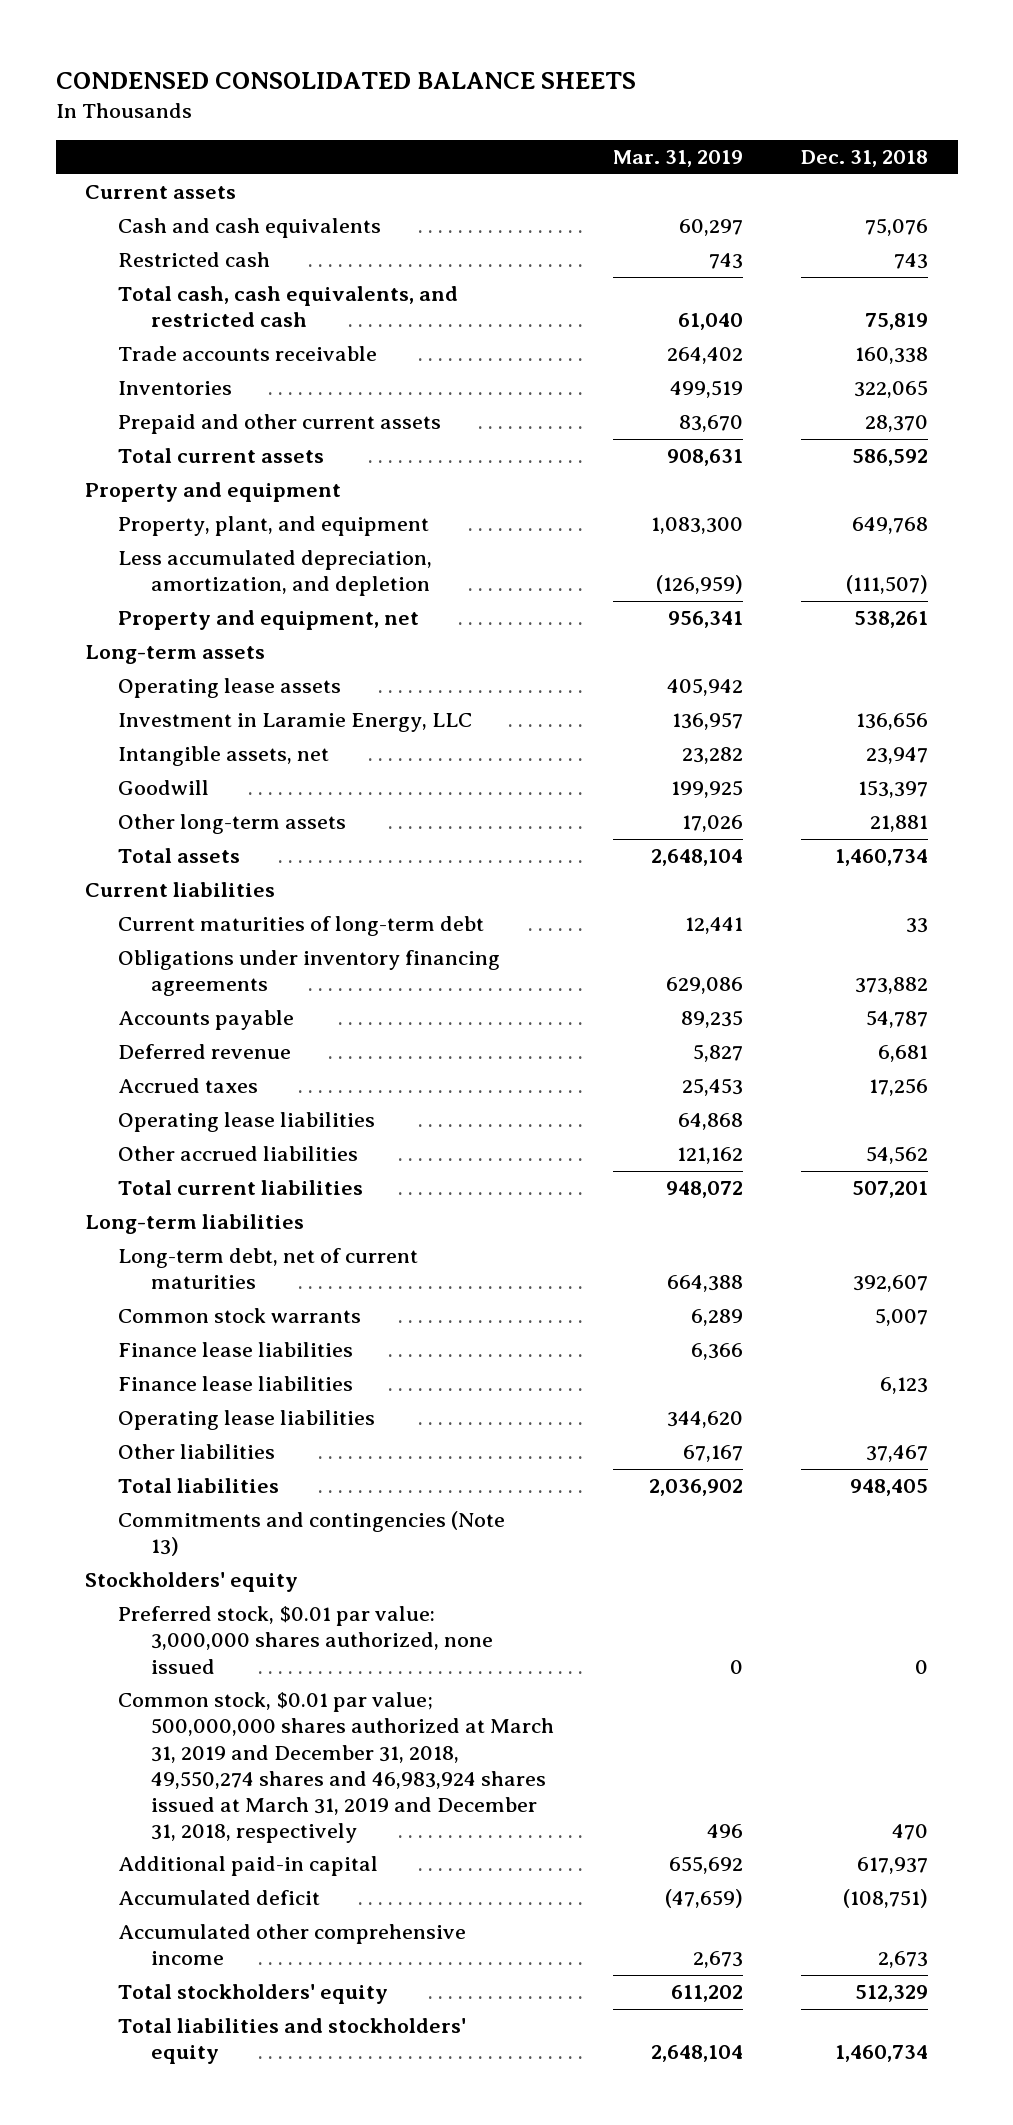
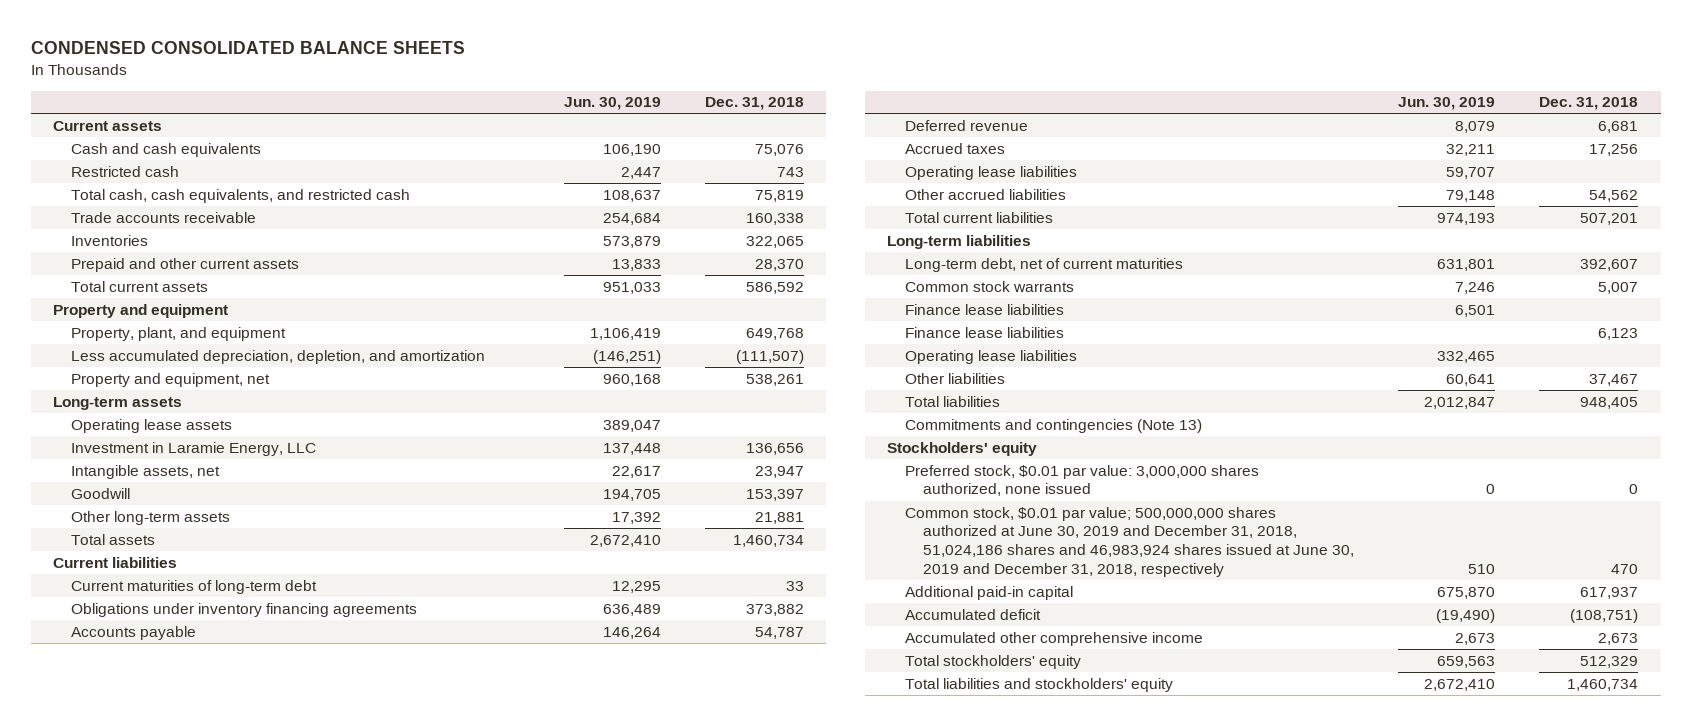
- | Mar. 31, 2019 | Dec. 31, 2018
+ | Jun. 30, 2019 | Dec. 31, 2018
- Less accumulated depreciation, amortization, and depletion | (126,959) | (111,507)
+ Less accumulated depreciation, depletion, and amortization | (146,251) | (111,507)
- Common stock, $0.01 par value; 500,000,000 shares authorized at March 31, 2019 and December 31, 2018, 49,550,274 shares and 46,983,924 shares issued at March 31, 2019 and December 31, 2018, respectively | 496 | 470
+ Common stock, $0.01 par value; 500,000,000 shares authorized at June 30, 2019 and December 31, 2018, 51,024,186 shares and 46,983,924 shares issued at June 30, 2019 and December 31, 2018, respectively | 510 | 470

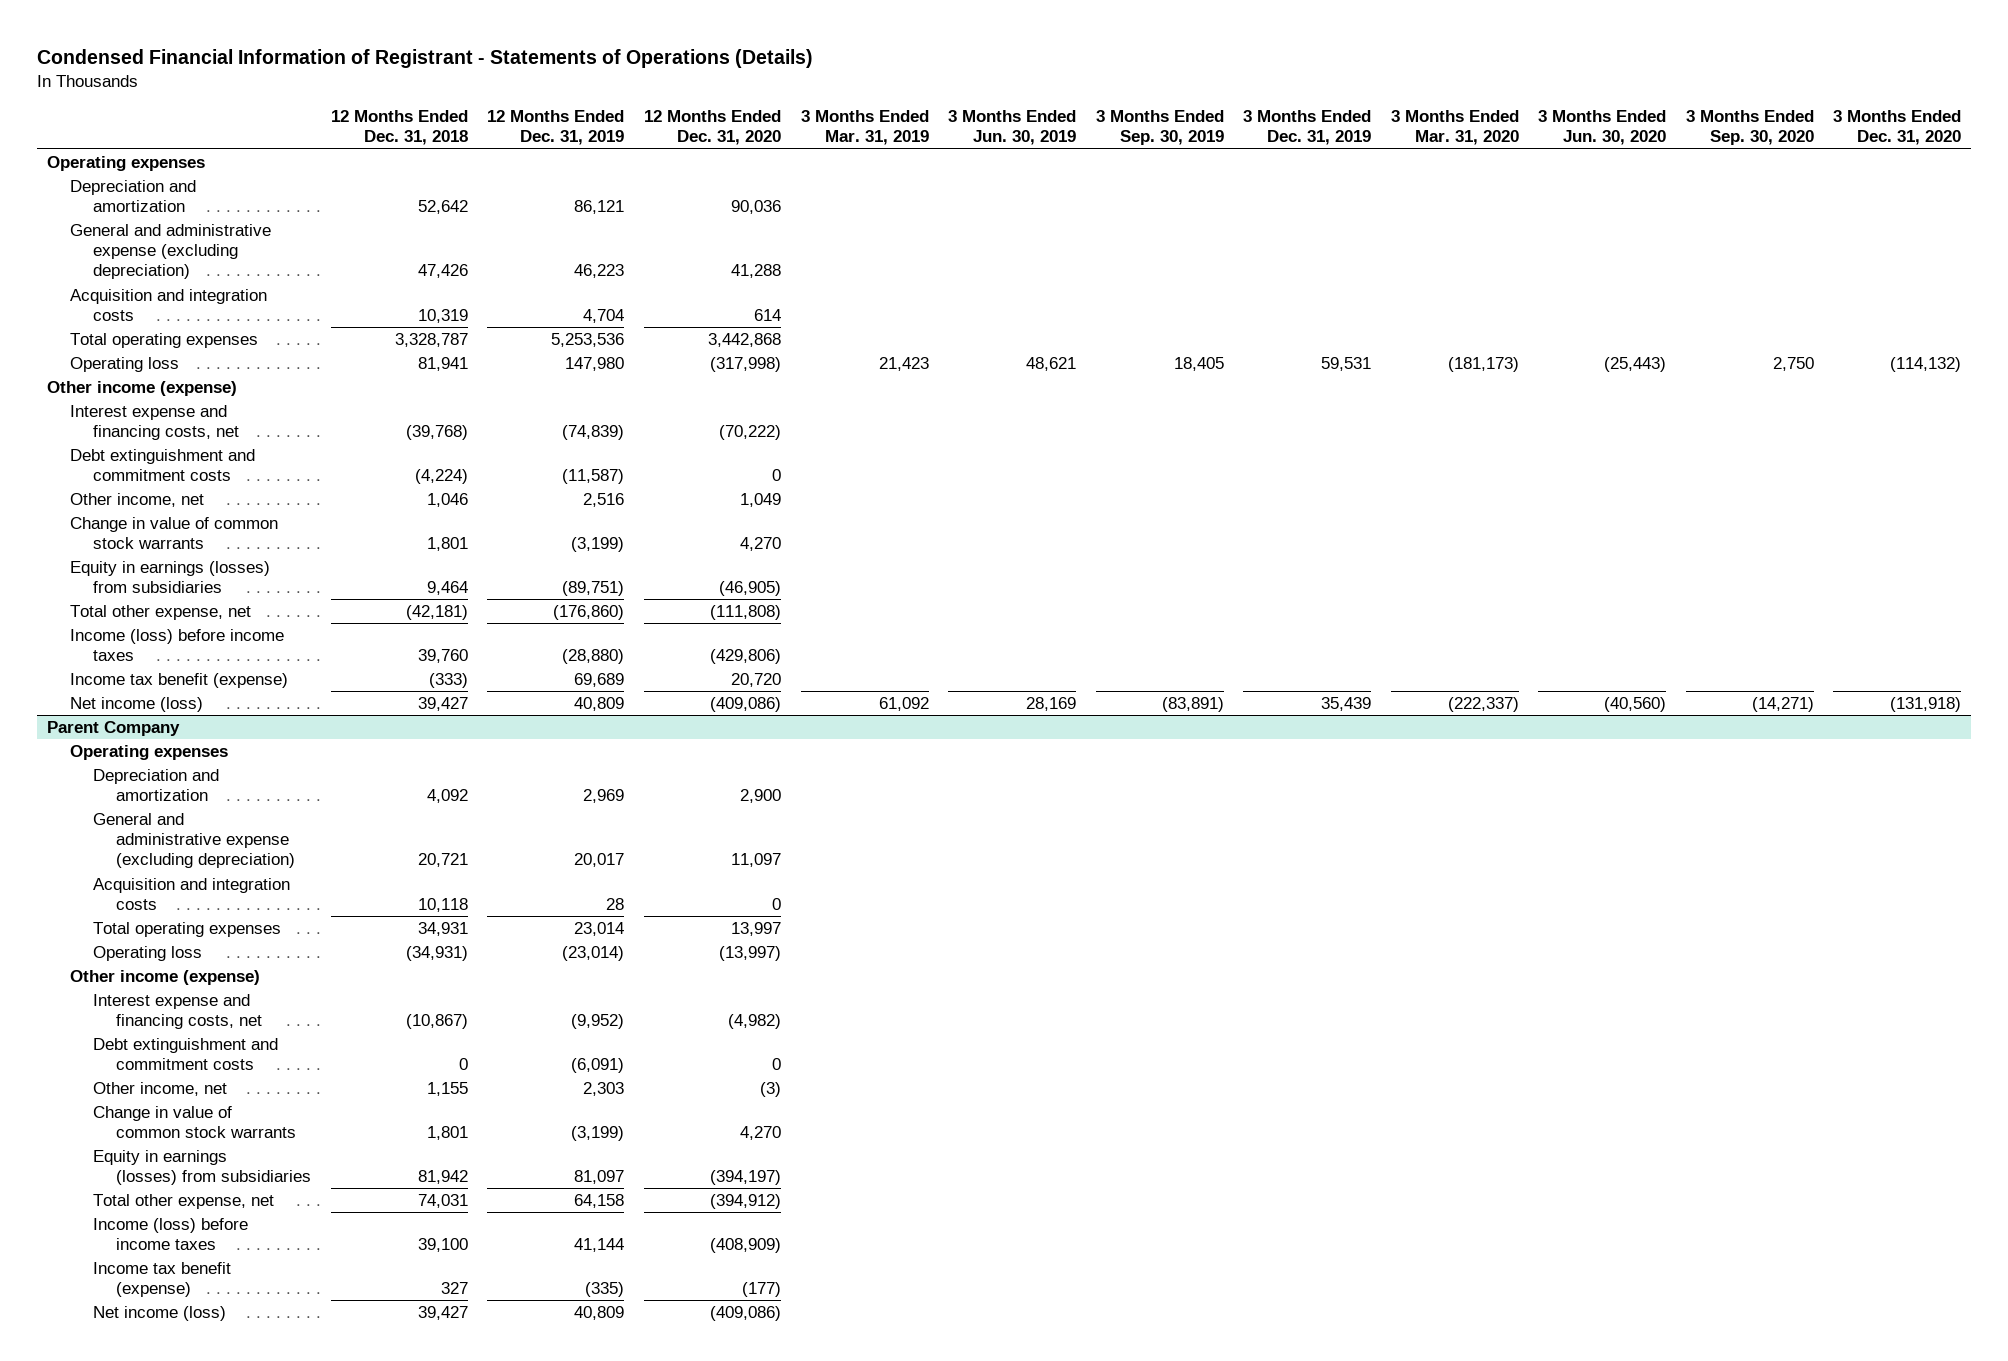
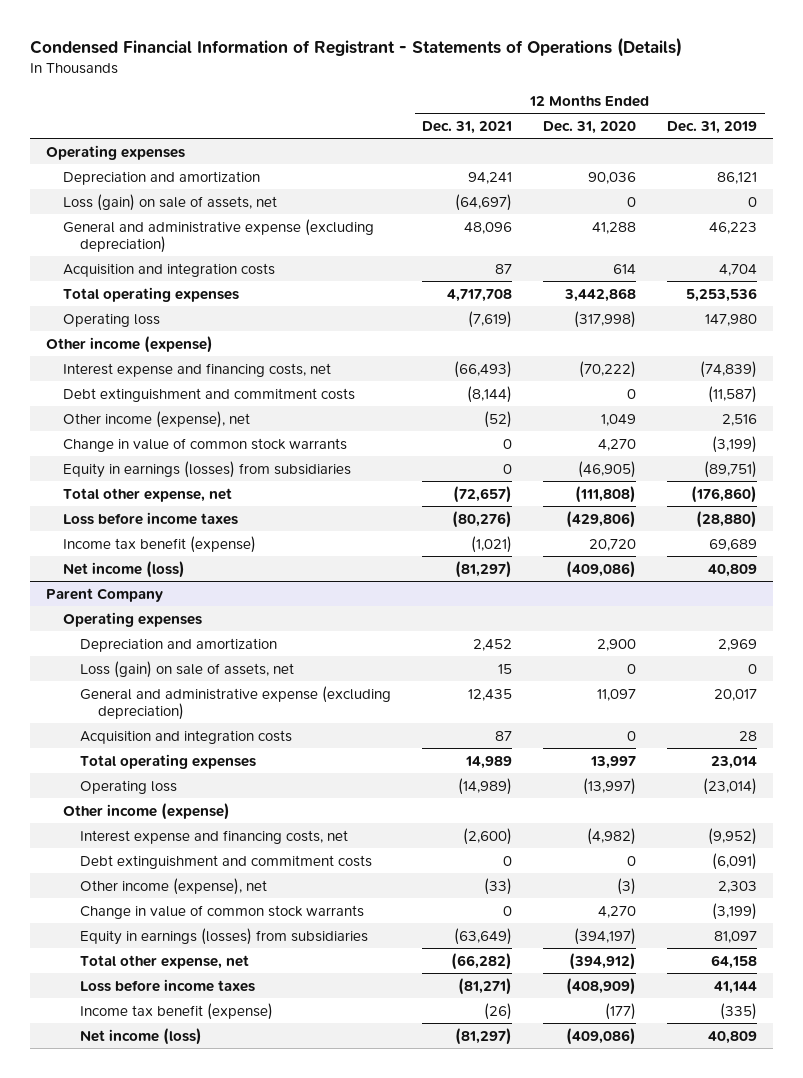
- | 12 Months Ended Dec. 31, 2018 | 12 Months Ended Dec. 31, 2019 | 12 Months Ended Dec. 31, 2020 | 3 Months Ended Mar. 31, 2019 | 3 Months Ended Jun. 30, 2019 | 3 Months Ended Sep. 30, 2019 | 3 Months Ended Dec. 31, 2019 | 3 Months Ended Mar. 31, 2020 | 3 Months Ended Jun. 30, 2020 | 3 Months Ended Sep. 30, 2020 | 3 Months Ended Dec. 31, 2020
+ | 12 Months Ended Dec. 31, 2021 | 12 Months Ended Dec. 31, 2020 | 12 Months Ended Dec. 31, 2019
+ Loss (gain) on sale of assets, net | (64,697) | 0 | 0
- Other income, net | 1,046 | 2,516 | 1,049 | | | | | | | |
+ Other income (expense), net | (52) | 1,049 | 2,516
- Income (loss) before income taxes | 39,760 | (28,880) | (429,806) | | | | | | | |
+ Loss before income taxes | (80,276) | (429,806) | (28,880)
@ Parent Company
+ Loss (gain) on sale of assets, net | 15 | 0 | 0
- Other income, net | 1,155 | 2,303 | (3) | | | | | | | |
+ Other income (expense), net | (33) | (3) | 2,303
- Income (loss) before income taxes | 39,100 | 41,144 | (408,909) | | | | | | | |
+ Loss before income taxes | (81,271) | (408,909) | 41,144

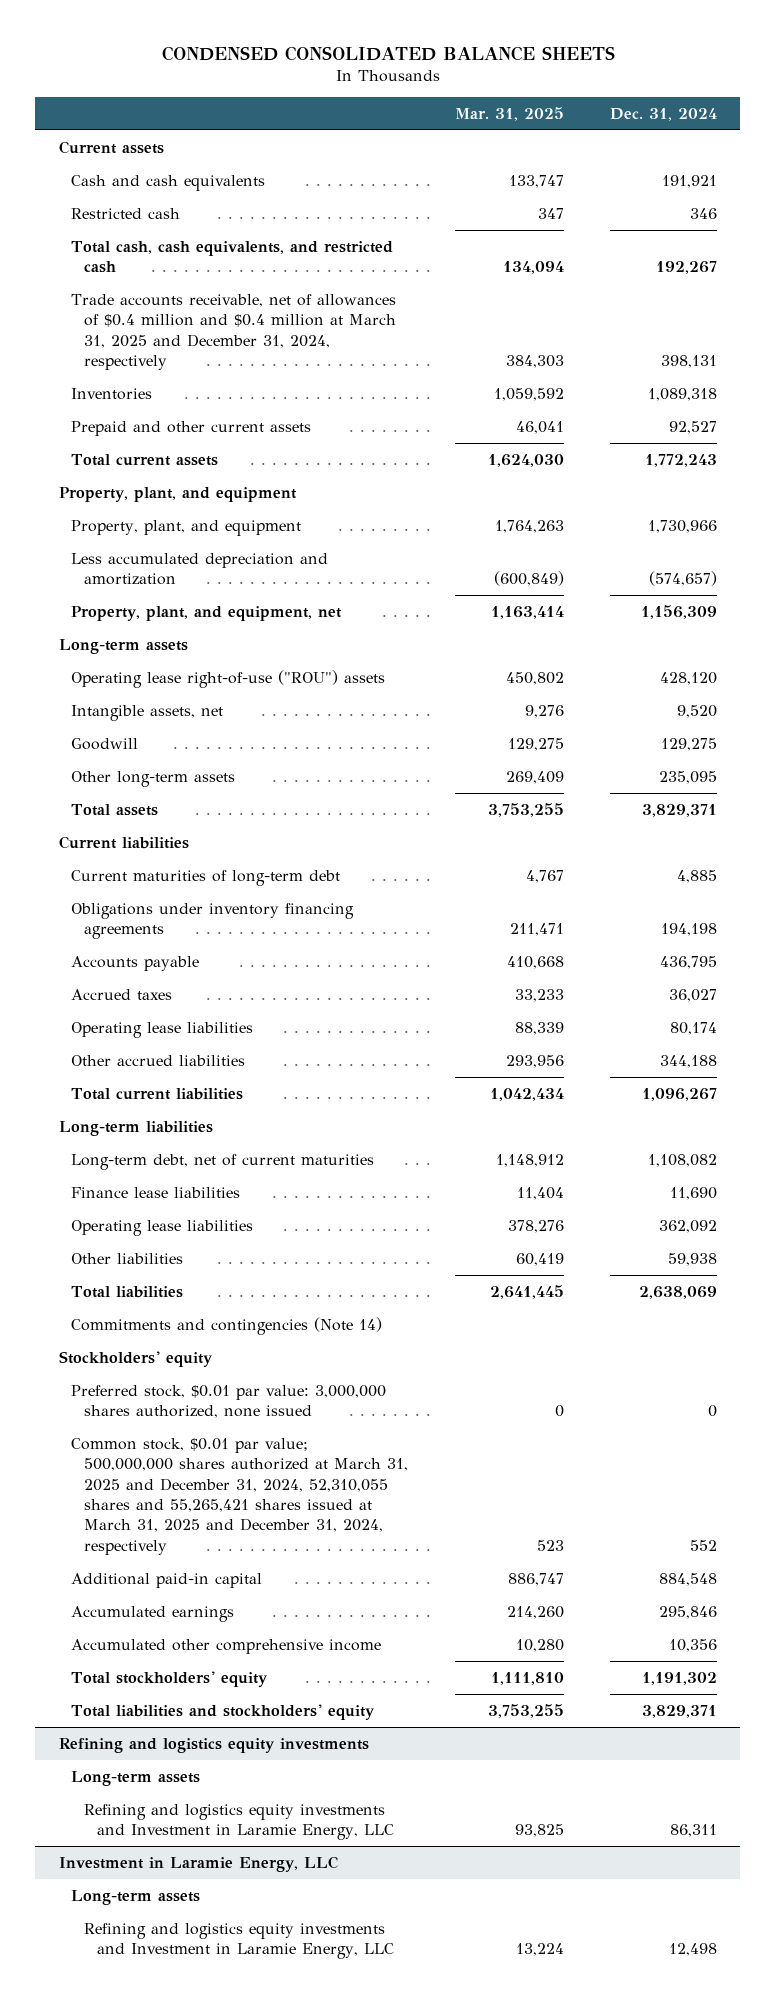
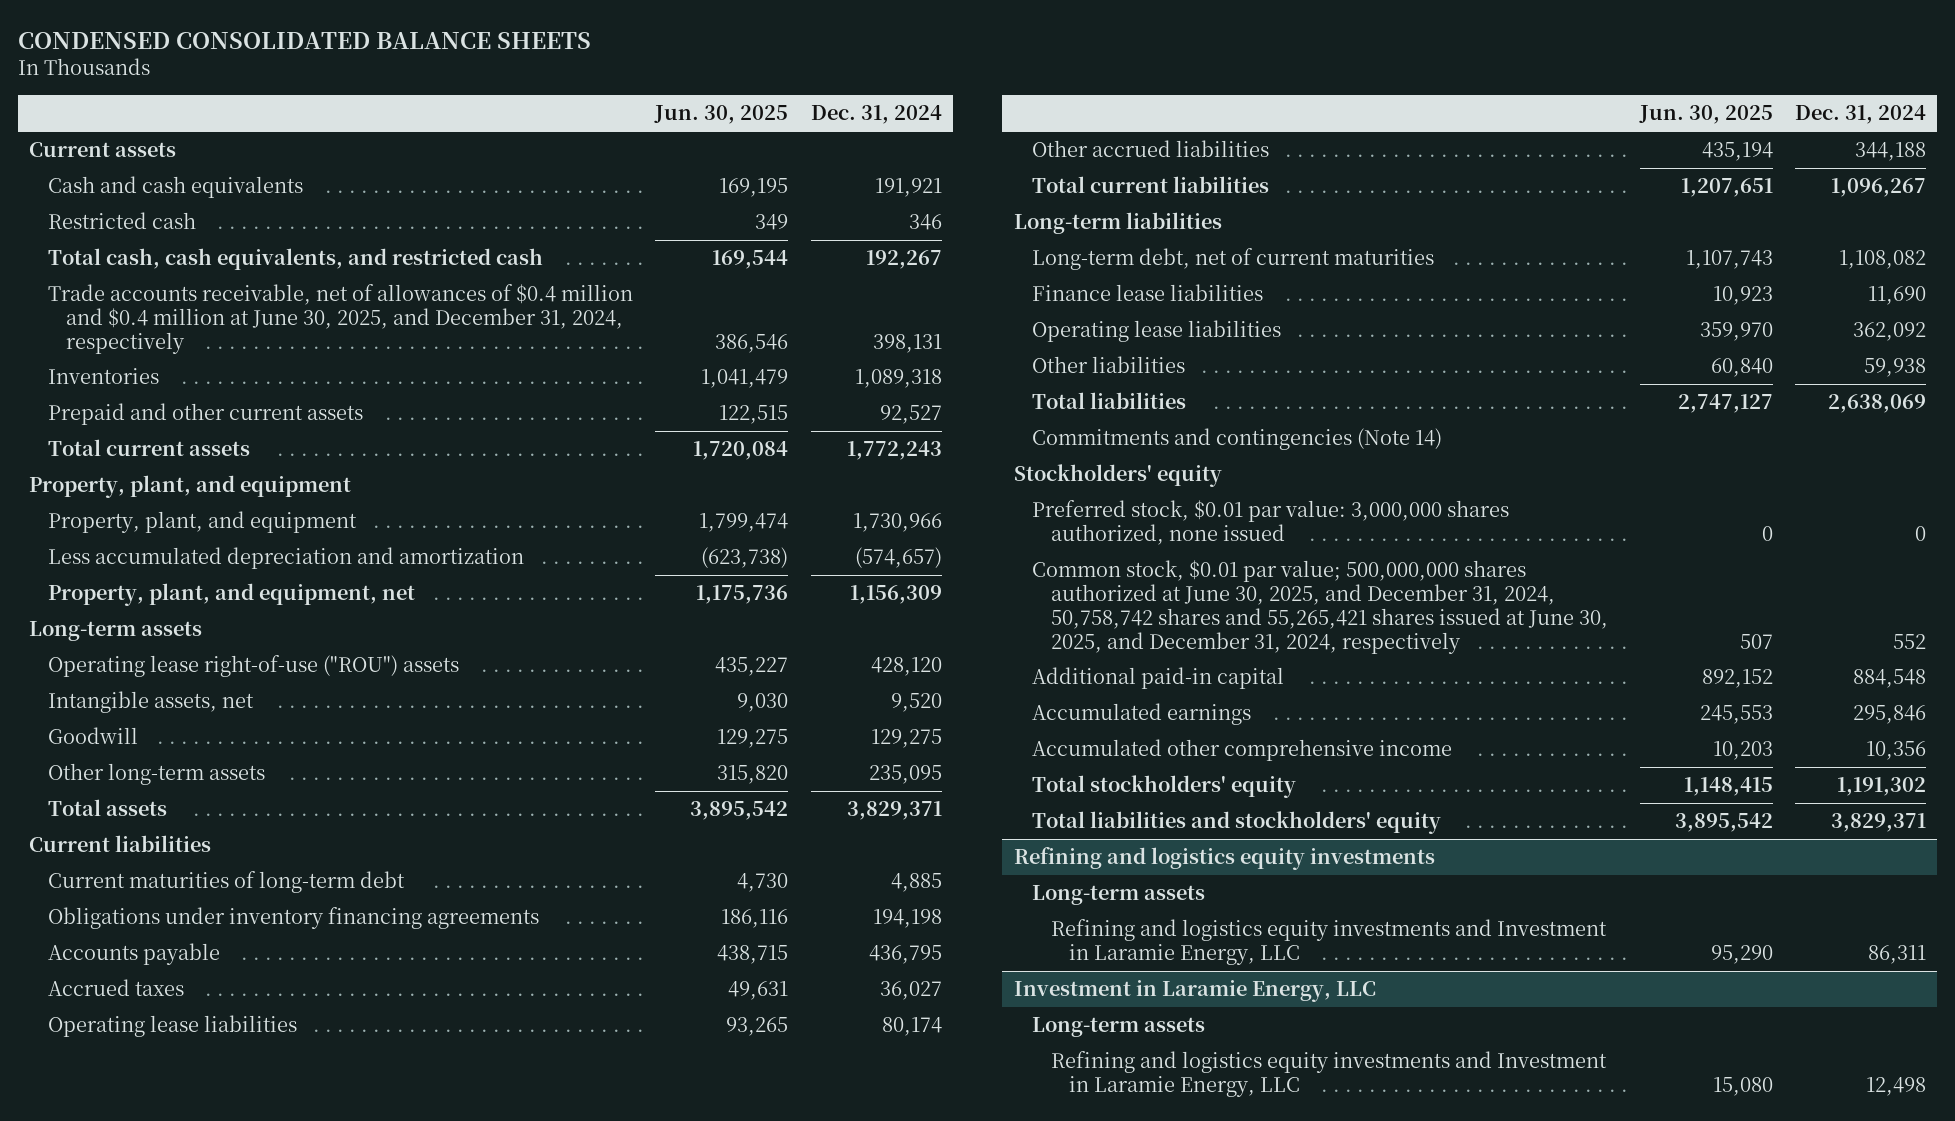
- | Mar. 31, 2025 | Dec. 31, 2024
+ | Jun. 30, 2025 | Dec. 31, 2024
- Trade accounts receivable, net of allowances of $0.4 million and $0.4 million at March 31, 2025 and December 31, 2024, respectively | 384,303 | 398,131
+ Trade accounts receivable, net of allowances of $0.4 million and $0.4 million at June 30, 2025, and December 31, 2024, respectively | 386,546 | 398,131
- Common stock, $0.01 par value; 500,000,000 shares authorized at March 31, 2025 and December 31, 2024, 52,310,055 shares and 55,265,421 shares issued at March 31, 2025 and December 31, 2024, respectively | 523 | 552
+ Common stock, $0.01 par value; 500,000,000 shares authorized at June 30, 2025, and December 31, 2024, 50,758,742 shares and 55,265,421 shares issued at June 30, 2025, and December 31, 2024, respectively | 507 | 552

